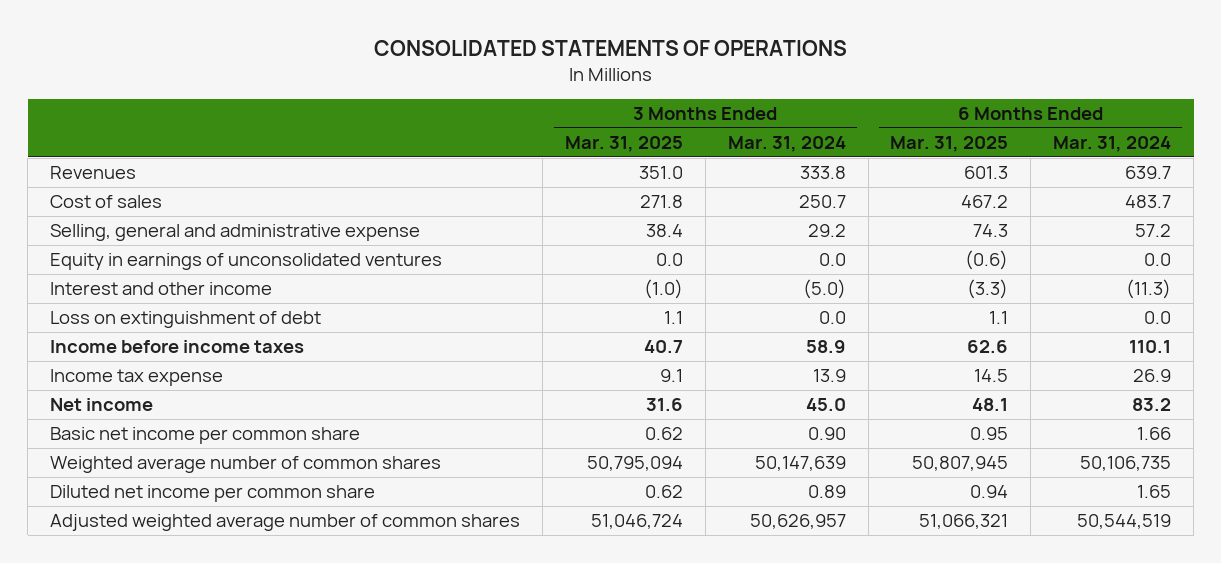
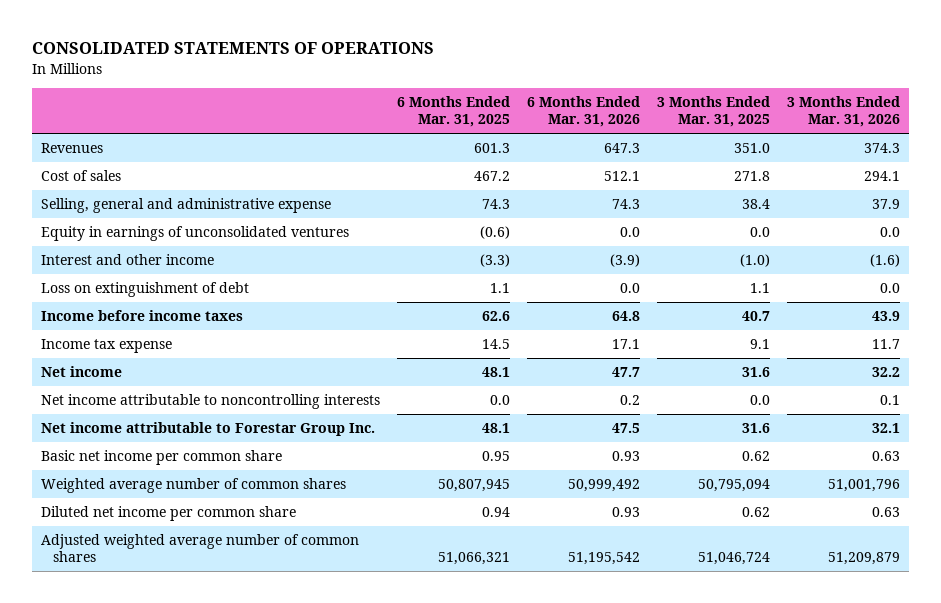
- | 3 Months Ended Mar. 31, 2025 | 3 Months Ended Mar. 31, 2024 | 6 Months Ended Mar. 31, 2025 | 6 Months Ended Mar. 31, 2024
+ | 6 Months Ended Mar. 31, 2025 | 6 Months Ended Mar. 31, 2026 | 3 Months Ended Mar. 31, 2025 | 3 Months Ended Mar. 31, 2026
+ Net income attributable to noncontrolling interests | 0.0 | 0.2 | 0.0 | 0.1
+ Net income attributable to Forestar Group Inc. | 48.1 | 47.5 | 31.6 | 32.1

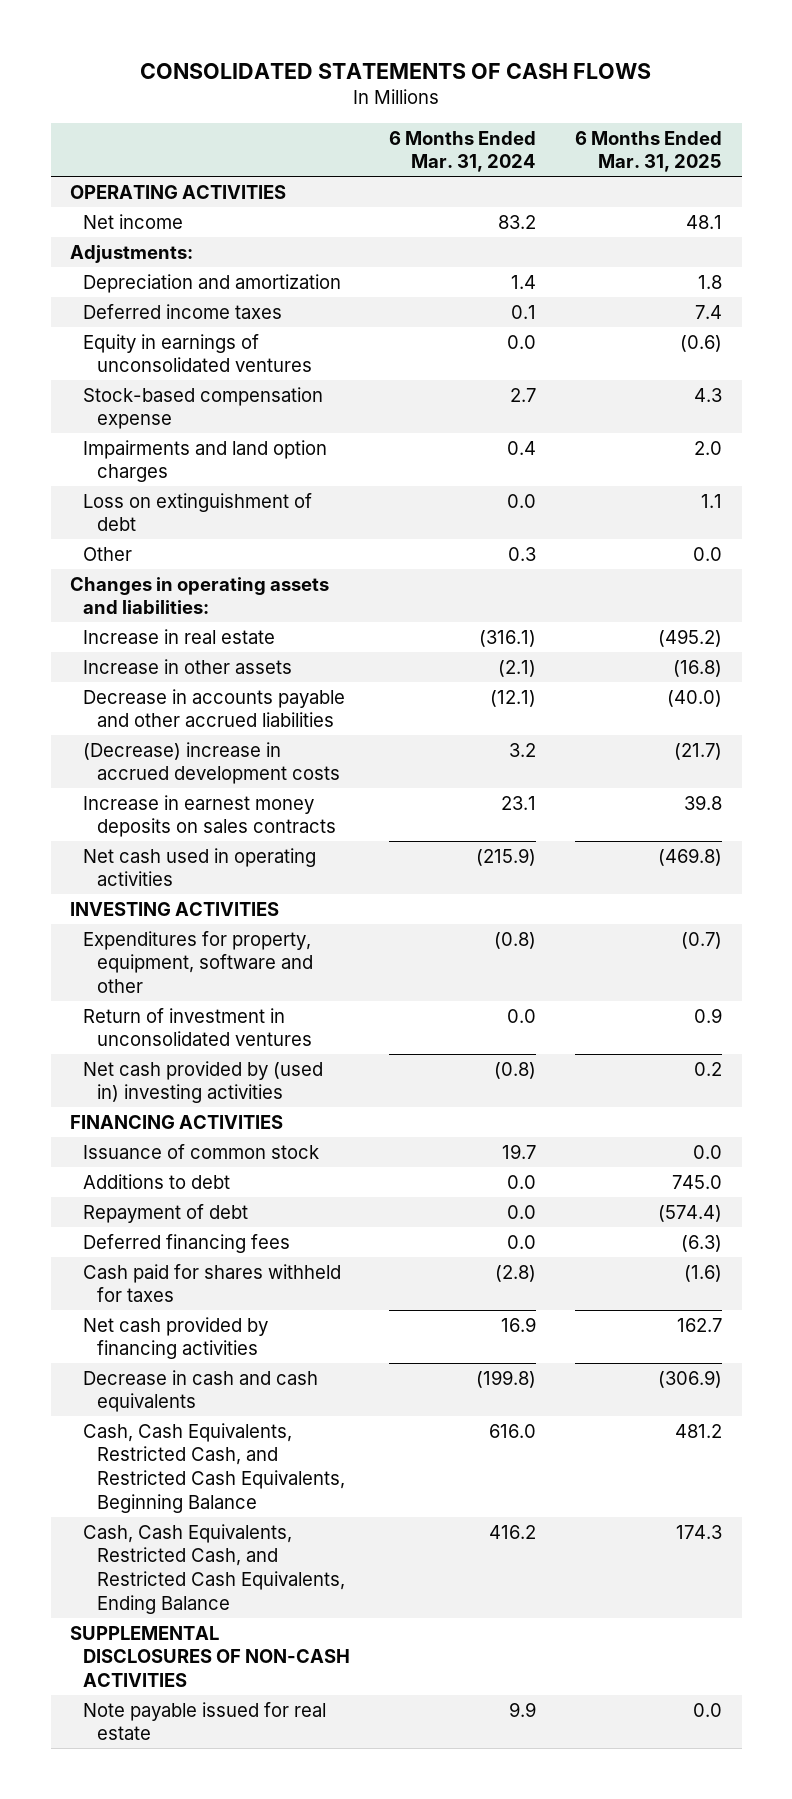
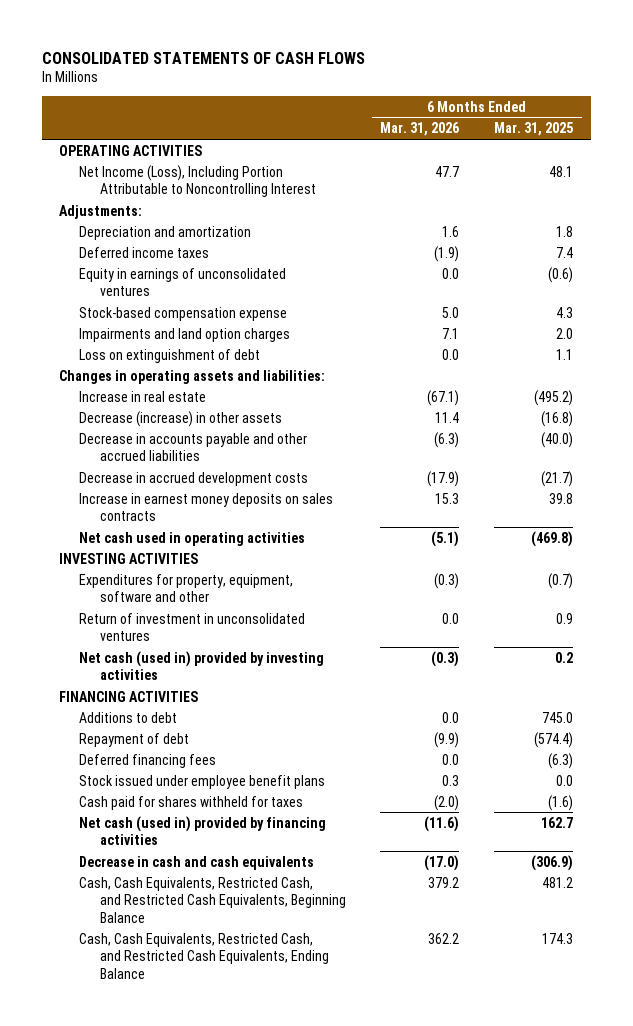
- | 6 Months Ended Mar. 31, 2024 | 6 Months Ended Mar. 31, 2025
+ | 6 Months Ended Mar. 31, 2026 | 6 Months Ended Mar. 31, 2025
- Net income | 83.2 | 48.1
+ Net Income (Loss), Including Portion Attributable to Noncontrolling Interest | 47.7 | 48.1
- Other | 0.3 | 0.0
- Increase in other assets | (2.1) | (16.8)
+ Decrease (increase) in other assets | 11.4 | (16.8)
- (Decrease) increase in accrued development costs | 3.2 | (21.7)
+ Decrease in accrued development costs | (17.9) | (21.7)
- Net cash provided by (used in) investing activities | (0.8) | 0.2
+ Net cash (used in) provided by investing activities | (0.3) | 0.2
- Issuance of common stock | 19.7 | 0.0
+ Stock issued under employee benefit plans | 0.3 | 0.0
- Net cash provided by financing activities | 16.9 | 162.7
+ Net cash (used in) provided by financing activities | (11.6) | 162.7
- SUPPLEMENTAL DISCLOSURES OF NON-CASH ACTIVITIES
- Note payable issued for real estate | 9.9 | 0.0

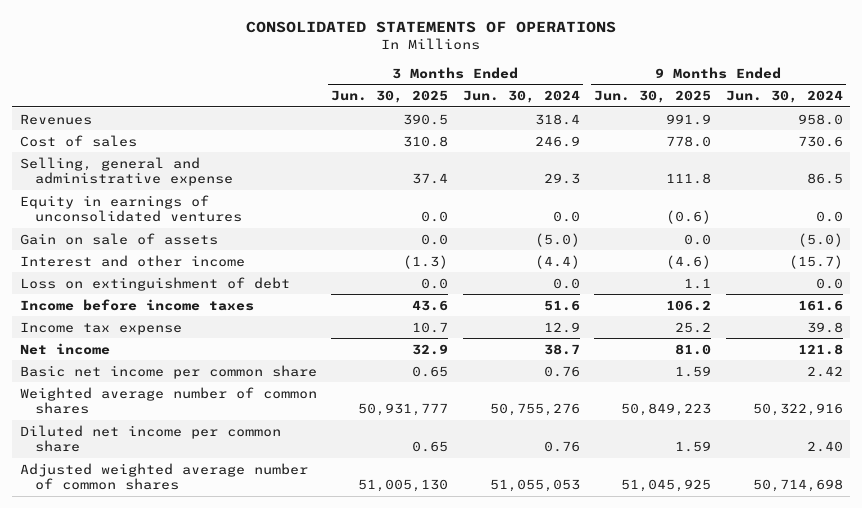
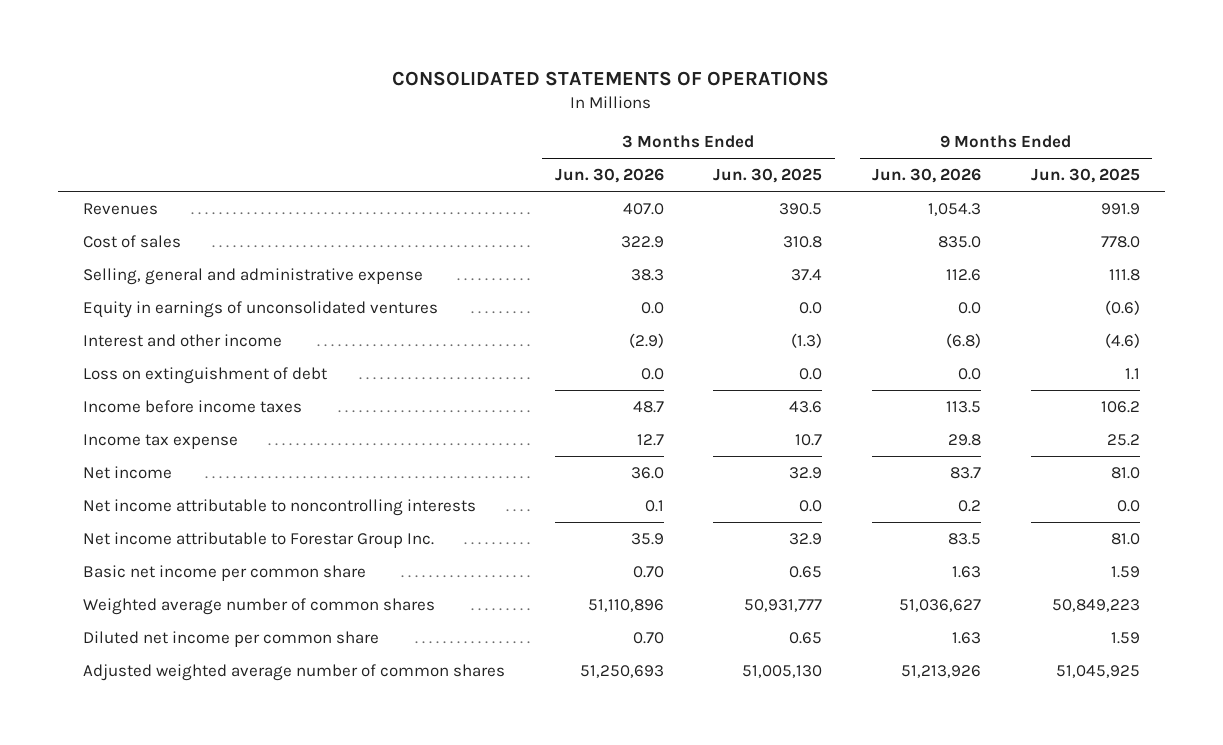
- | 3 Months Ended Jun. 30, 2025 | 3 Months Ended Jun. 30, 2024 | 9 Months Ended Jun. 30, 2025 | 9 Months Ended Jun. 30, 2024
+ | 3 Months Ended Jun. 30, 2026 | 3 Months Ended Jun. 30, 2025 | 9 Months Ended Jun. 30, 2026 | 9 Months Ended Jun. 30, 2025
- Gain on sale of assets | 0.0 | (5.0) | 0.0 | (5.0)
+ Net income attributable to noncontrolling interests | 0.1 | 0.0 | 0.2 | 0.0
+ Net income attributable to Forestar Group Inc. | 35.9 | 32.9 | 83.5 | 81.0

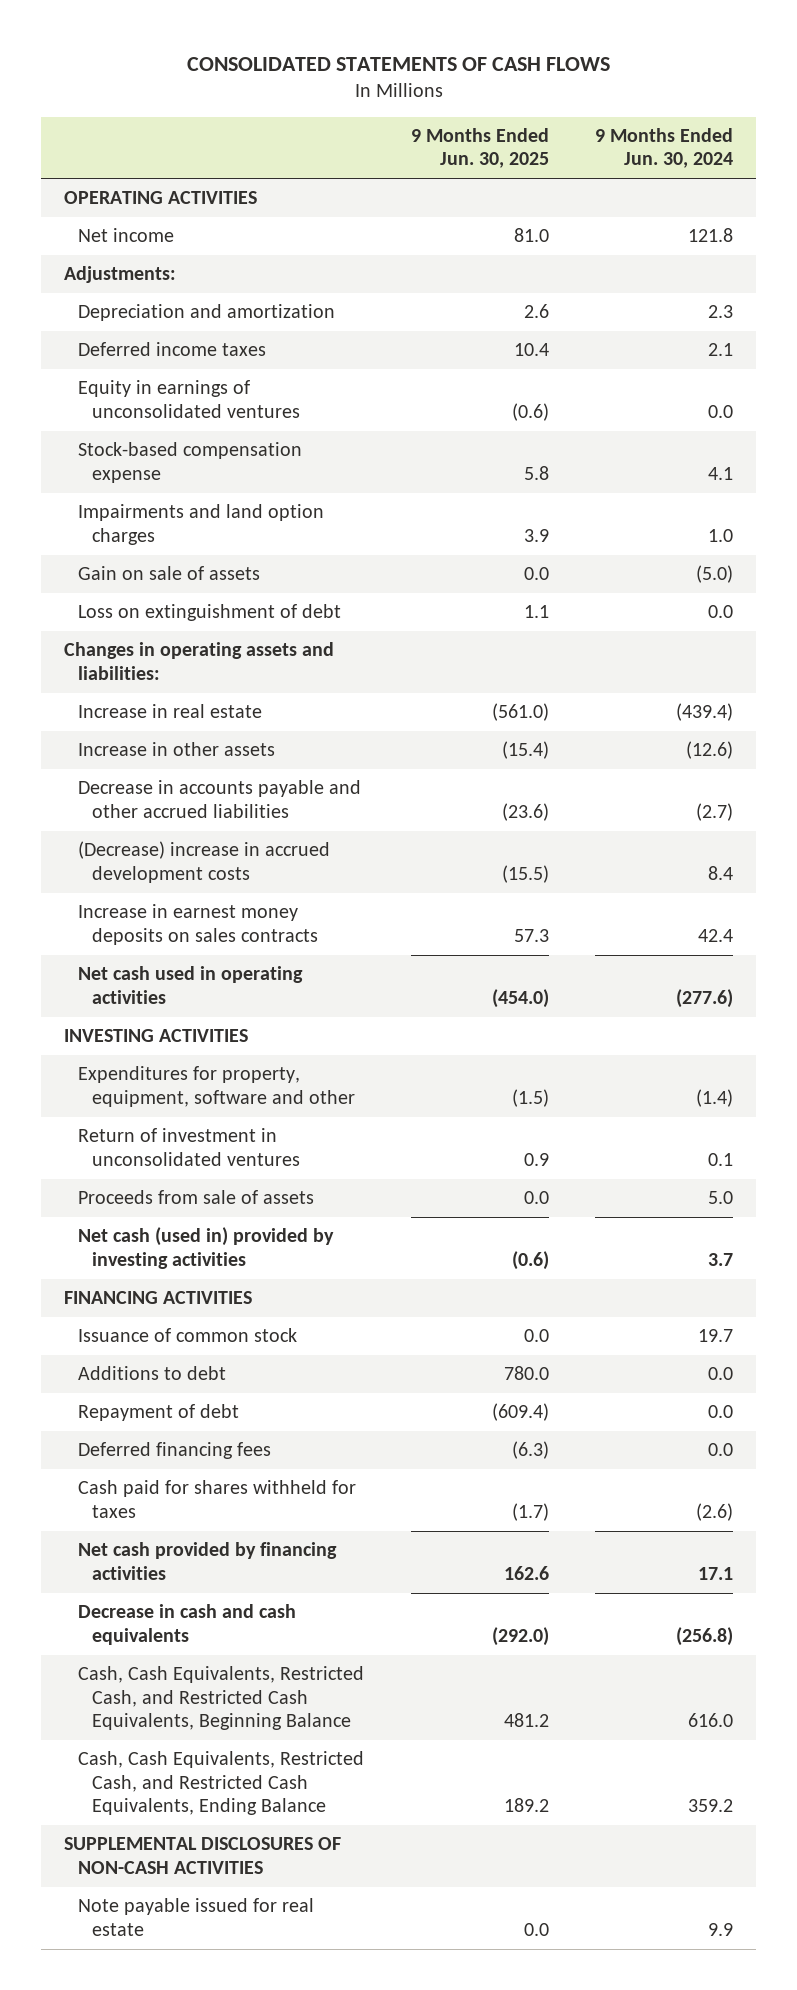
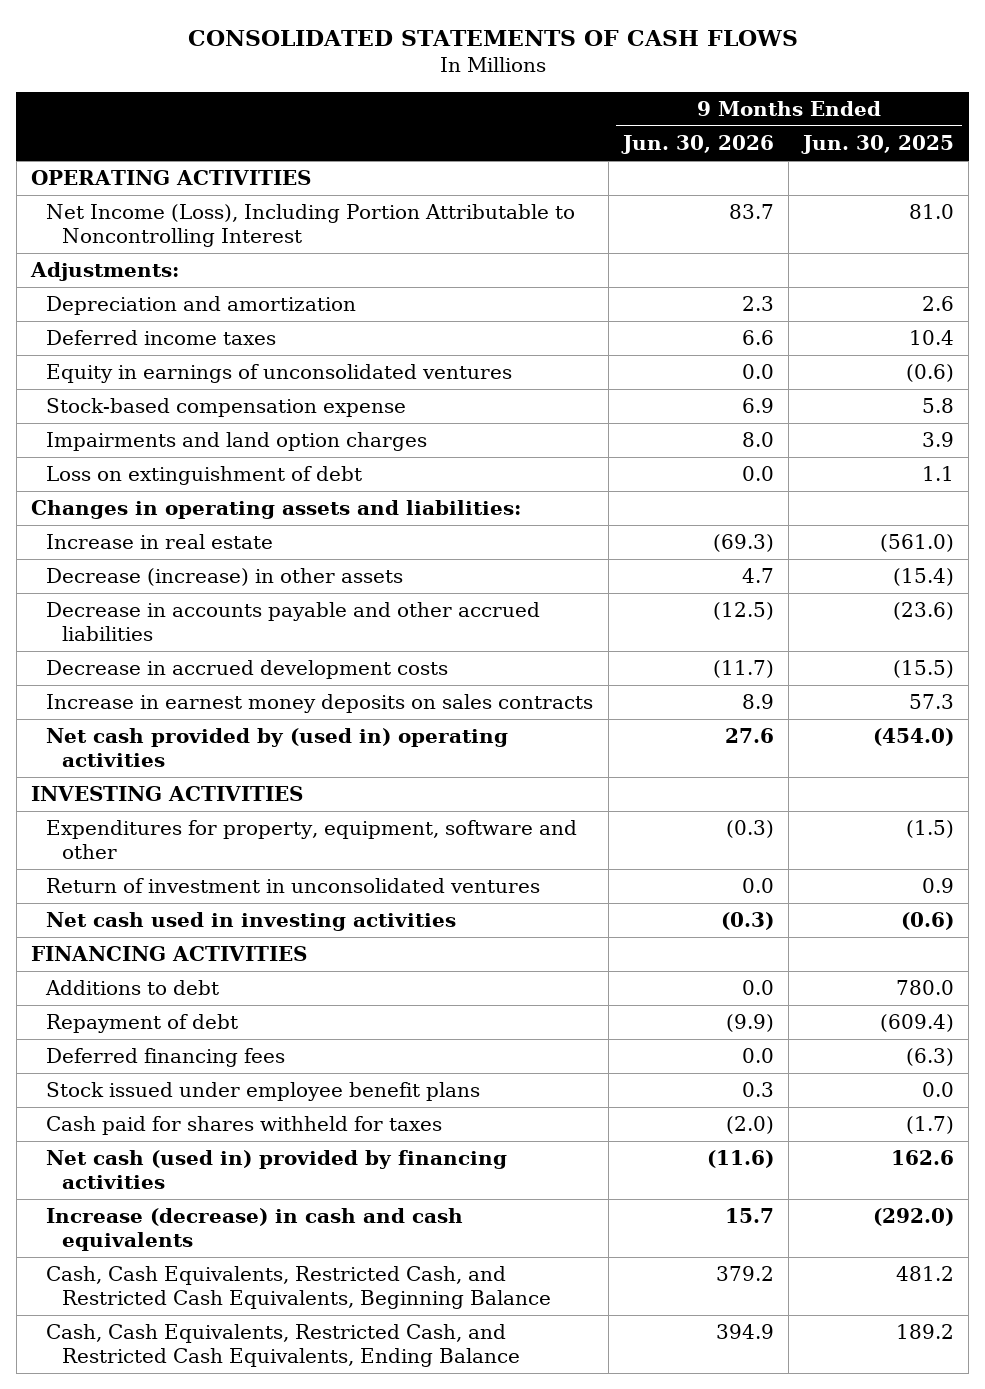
- | 9 Months Ended Jun. 30, 2025 | 9 Months Ended Jun. 30, 2024
+ | 9 Months Ended Jun. 30, 2026 | 9 Months Ended Jun. 30, 2025
- Net income | 81.0 | 121.8
+ Net Income (Loss), Including Portion Attributable to Noncontrolling Interest | 83.7 | 81.0
- Gain on sale of assets | 0.0 | (5.0)
- Increase in other assets | (15.4) | (12.6)
+ Decrease (increase) in other assets | 4.7 | (15.4)
- (Decrease) increase in accrued development costs | (15.5) | 8.4
+ Decrease in accrued development costs | (11.7) | (15.5)
- Net cash used in operating activities | (454.0) | (277.6)
+ Net cash provided by (used in) operating activities | 27.6 | (454.0)
- Proceeds from sale of assets | 0.0 | 5.0
- Net cash (used in) provided by investing activities | (0.6) | 3.7
+ Net cash used in investing activities | (0.3) | (0.6)
- Issuance of common stock | 0.0 | 19.7
+ Stock issued under employee benefit plans | 0.3 | 0.0
- Net cash provided by financing activities | 162.6 | 17.1
- Decrease in cash and cash equivalents | (292.0) | (256.8)
+ Net cash (used in) provided by financing activities | (11.6) | 162.6
+ Increase (decrease) in cash and cash equivalents | 15.7 | (292.0)
- SUPPLEMENTAL DISCLOSURES OF NON-CASH ACTIVITIES
- Note payable issued for real estate | 0.0 | 9.9

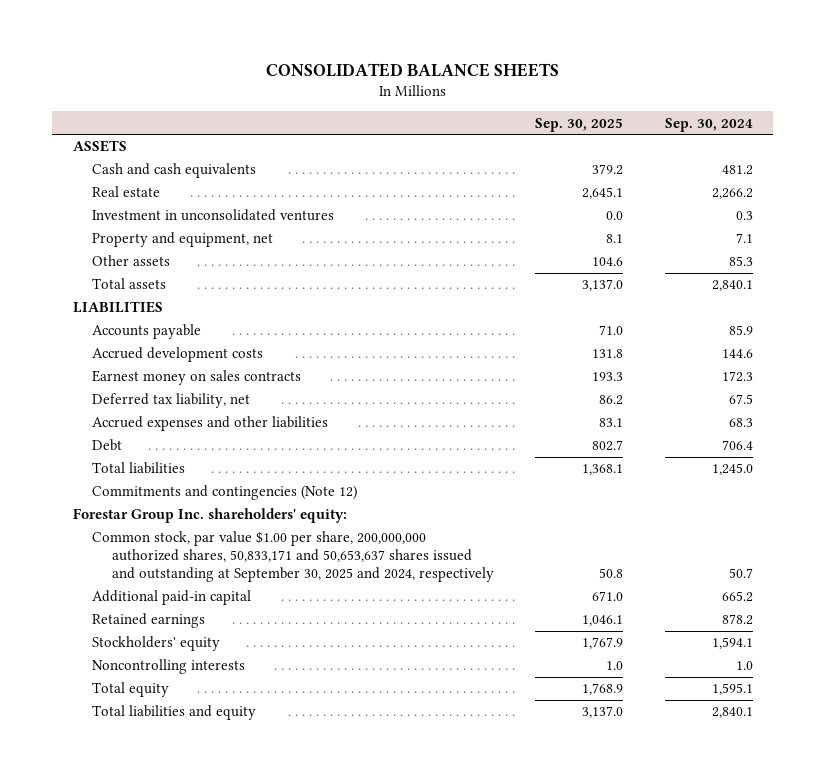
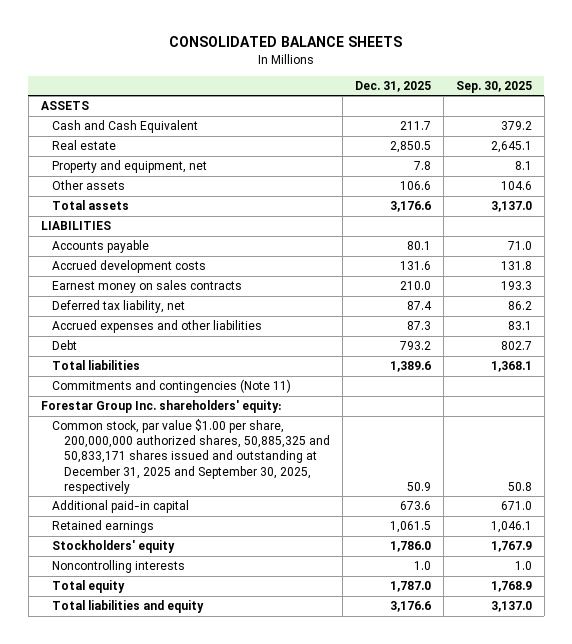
- | Sep. 30, 2025 | Sep. 30, 2024
+ | Dec. 31, 2025 | Sep. 30, 2025
- Cash and cash equivalents | 379.2 | 481.2
+ Cash and Cash Equivalent | 211.7 | 379.2
- Investment in unconsolidated ventures | 0.0 | 0.3
- Commitments and contingencies (Note 12)
+ Commitments and contingencies (Note 11)
- Common stock, par value $1.00 per share, 200,000,000 authorized shares, 50,833,171 and 50,653,637 shares issued and outstanding at September 30, 2025 and 2024, respectively | 50.8 | 50.7
+ Common stock, par value $1.00 per share, 200,000,000 authorized shares, 50,885,325 and 50,833,171 shares issued and outstanding at December 31, 2025 and September 30, 2025, respectively | 50.9 | 50.8

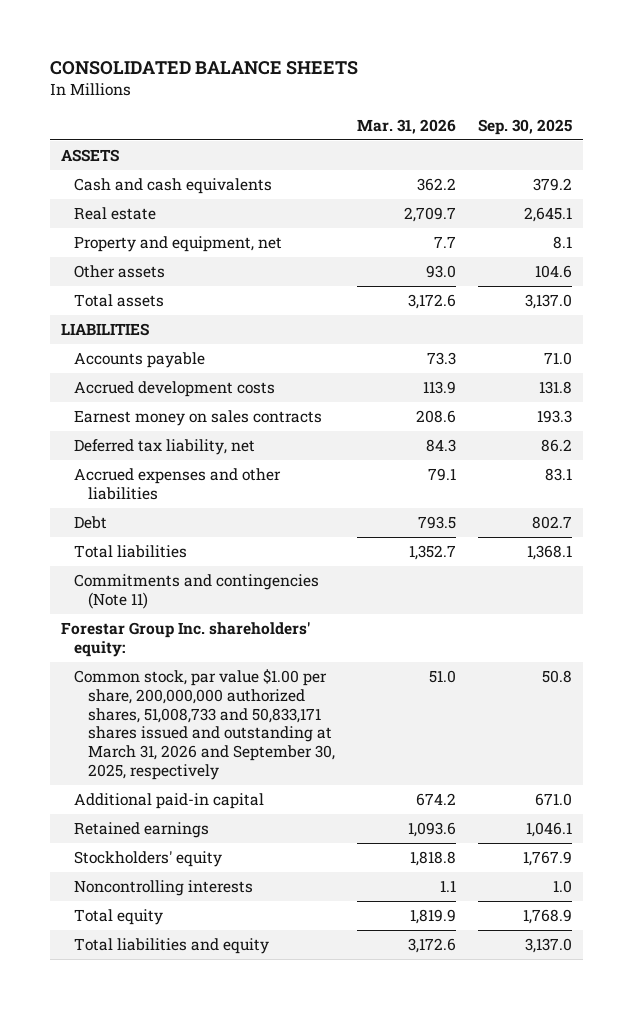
- | Dec. 31, 2025 | Sep. 30, 2025
+ | Mar. 31, 2026 | Sep. 30, 2025
- Cash and Cash Equivalent | 211.7 | 379.2
+ Cash and cash equivalents | 362.2 | 379.2
- Common stock, par value $1.00 per share, 200,000,000 authorized shares, 50,885,325 and 50,833,171 shares issued and outstanding at December 31, 2025 and September 30, 2025, respectively | 50.9 | 50.8
+ Common stock, par value $1.00 per share, 200,000,000 authorized shares, 51,008,733 and 50,833,171 shares issued and outstanding at March 31, 2026 and September 30, 2025, respectively | 51.0 | 50.8

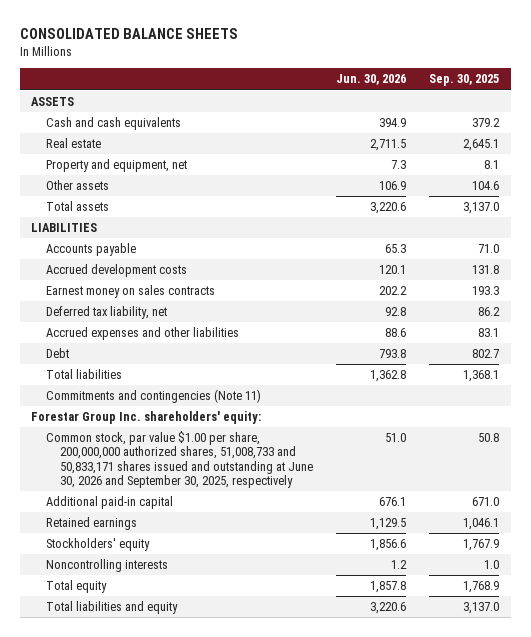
- | Mar. 31, 2026 | Sep. 30, 2025
+ | Jun. 30, 2026 | Sep. 30, 2025
- Common stock, par value $1.00 per share, 200,000,000 authorized shares, 51,008,733 and 50,833,171 shares issued and outstanding at March 31, 2026 and September 30, 2025, respectively | 51.0 | 50.8
+ Common stock, par value $1.00 per share, 200,000,000 authorized shares, 51,008,733 and 50,833,171 shares issued and outstanding at June 30, 2026 and September 30, 2025, respectively | 51.0 | 50.8

